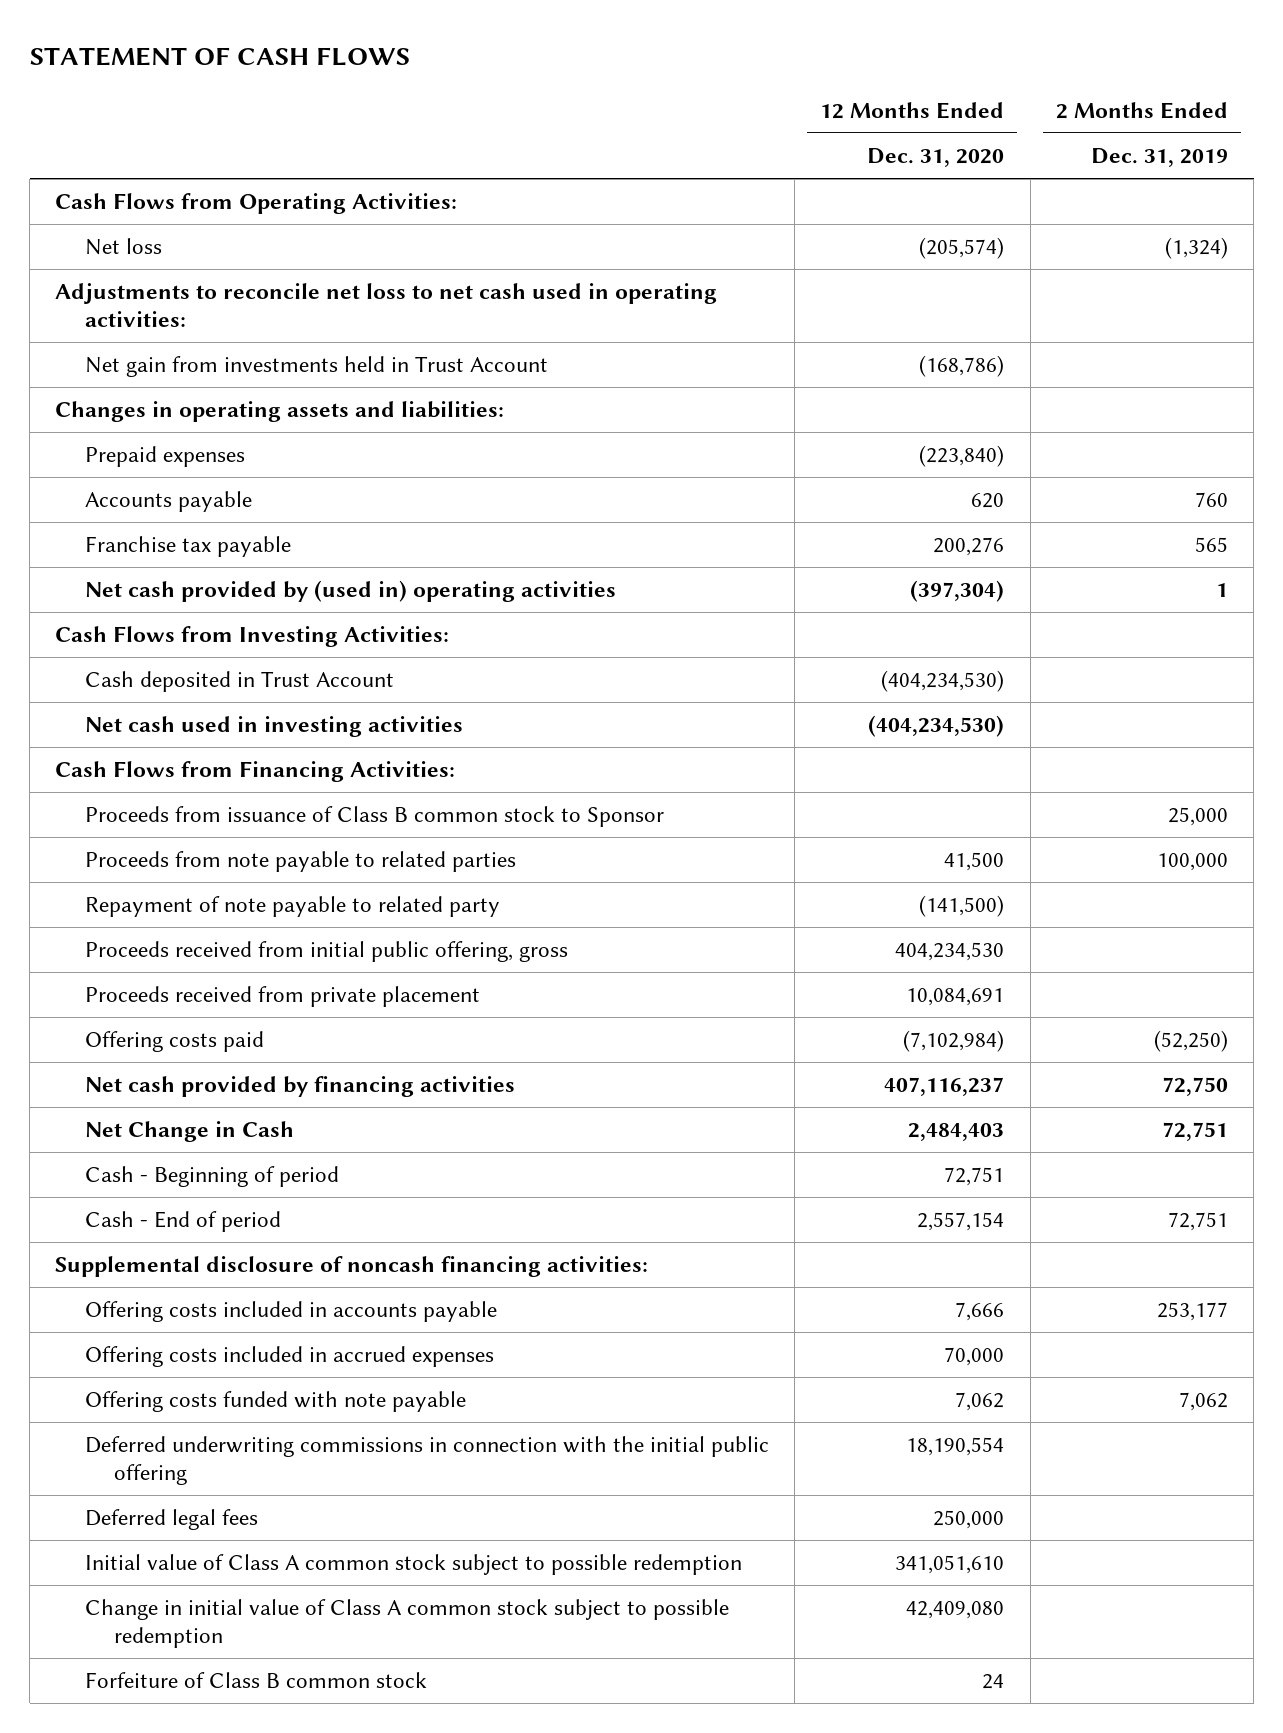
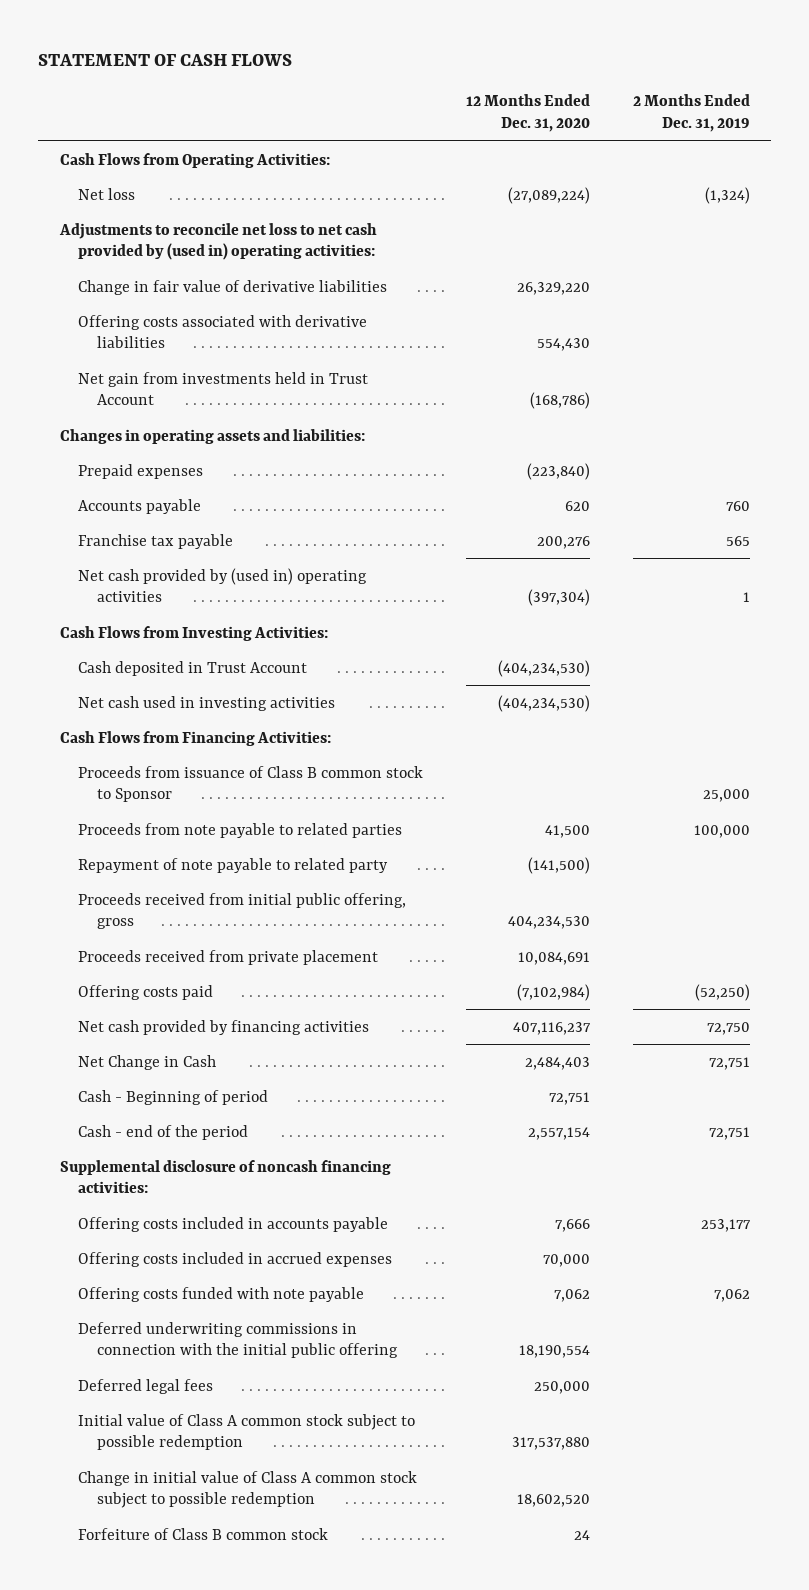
- Net loss | (205,574) | (1,324)
- Adjustments to reconcile net loss to net cash used in operating activities:
+ Net loss | (27,089,224) | (1,324)
+ Adjustments to reconcile net loss to net cash provided by (used in) operating activities:
+ Change in fair value of derivative liabilities | 26,329,220 |
+ Offering costs associated with derivative liabilities | 554,430 |
- Cash - End of period | 2,557,154 | 72,751
+ Cash - end of the period | 2,557,154 | 72,751
- Initial value of Class A common stock subject to possible redemption | 341,051,610 |
- Change in initial value of Class A common stock subject to possible redemption | 42,409,080 |
+ Initial value of Class A common stock subject to possible redemption | 317,537,880 |
+ Change in initial value of Class A common stock subject to possible redemption | 18,602,520 |

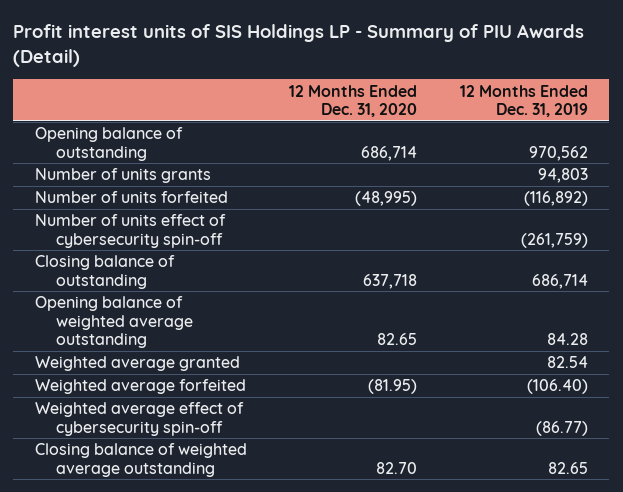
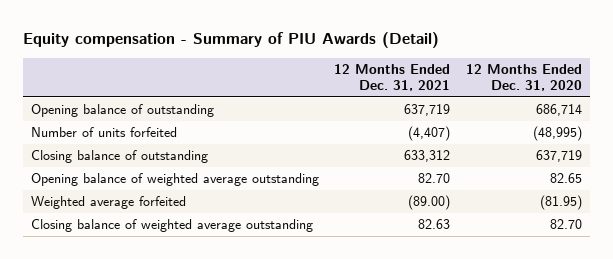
- Profit interest units of SIS Holdings LP - Summary of PIU Awards (Detail)
+ Equity compensation - Summary of PIU Awards (Detail)
- | 12 Months Ended Dec. 31, 2020 | 12 Months Ended Dec. 31, 2019
+ | 12 Months Ended Dec. 31, 2021 | 12 Months Ended Dec. 31, 2020
- Number of units grants | | 94,803
- Number of units effect of cybersecurity spin-off | | (261,759)
- Closing balance of outstanding | 637,718 | 686,714
+ Closing balance of outstanding | 633,312 | 637,719
- Weighted average granted | | 82.54
- Weighted average effect of cybersecurity spin-off | | (86.77)

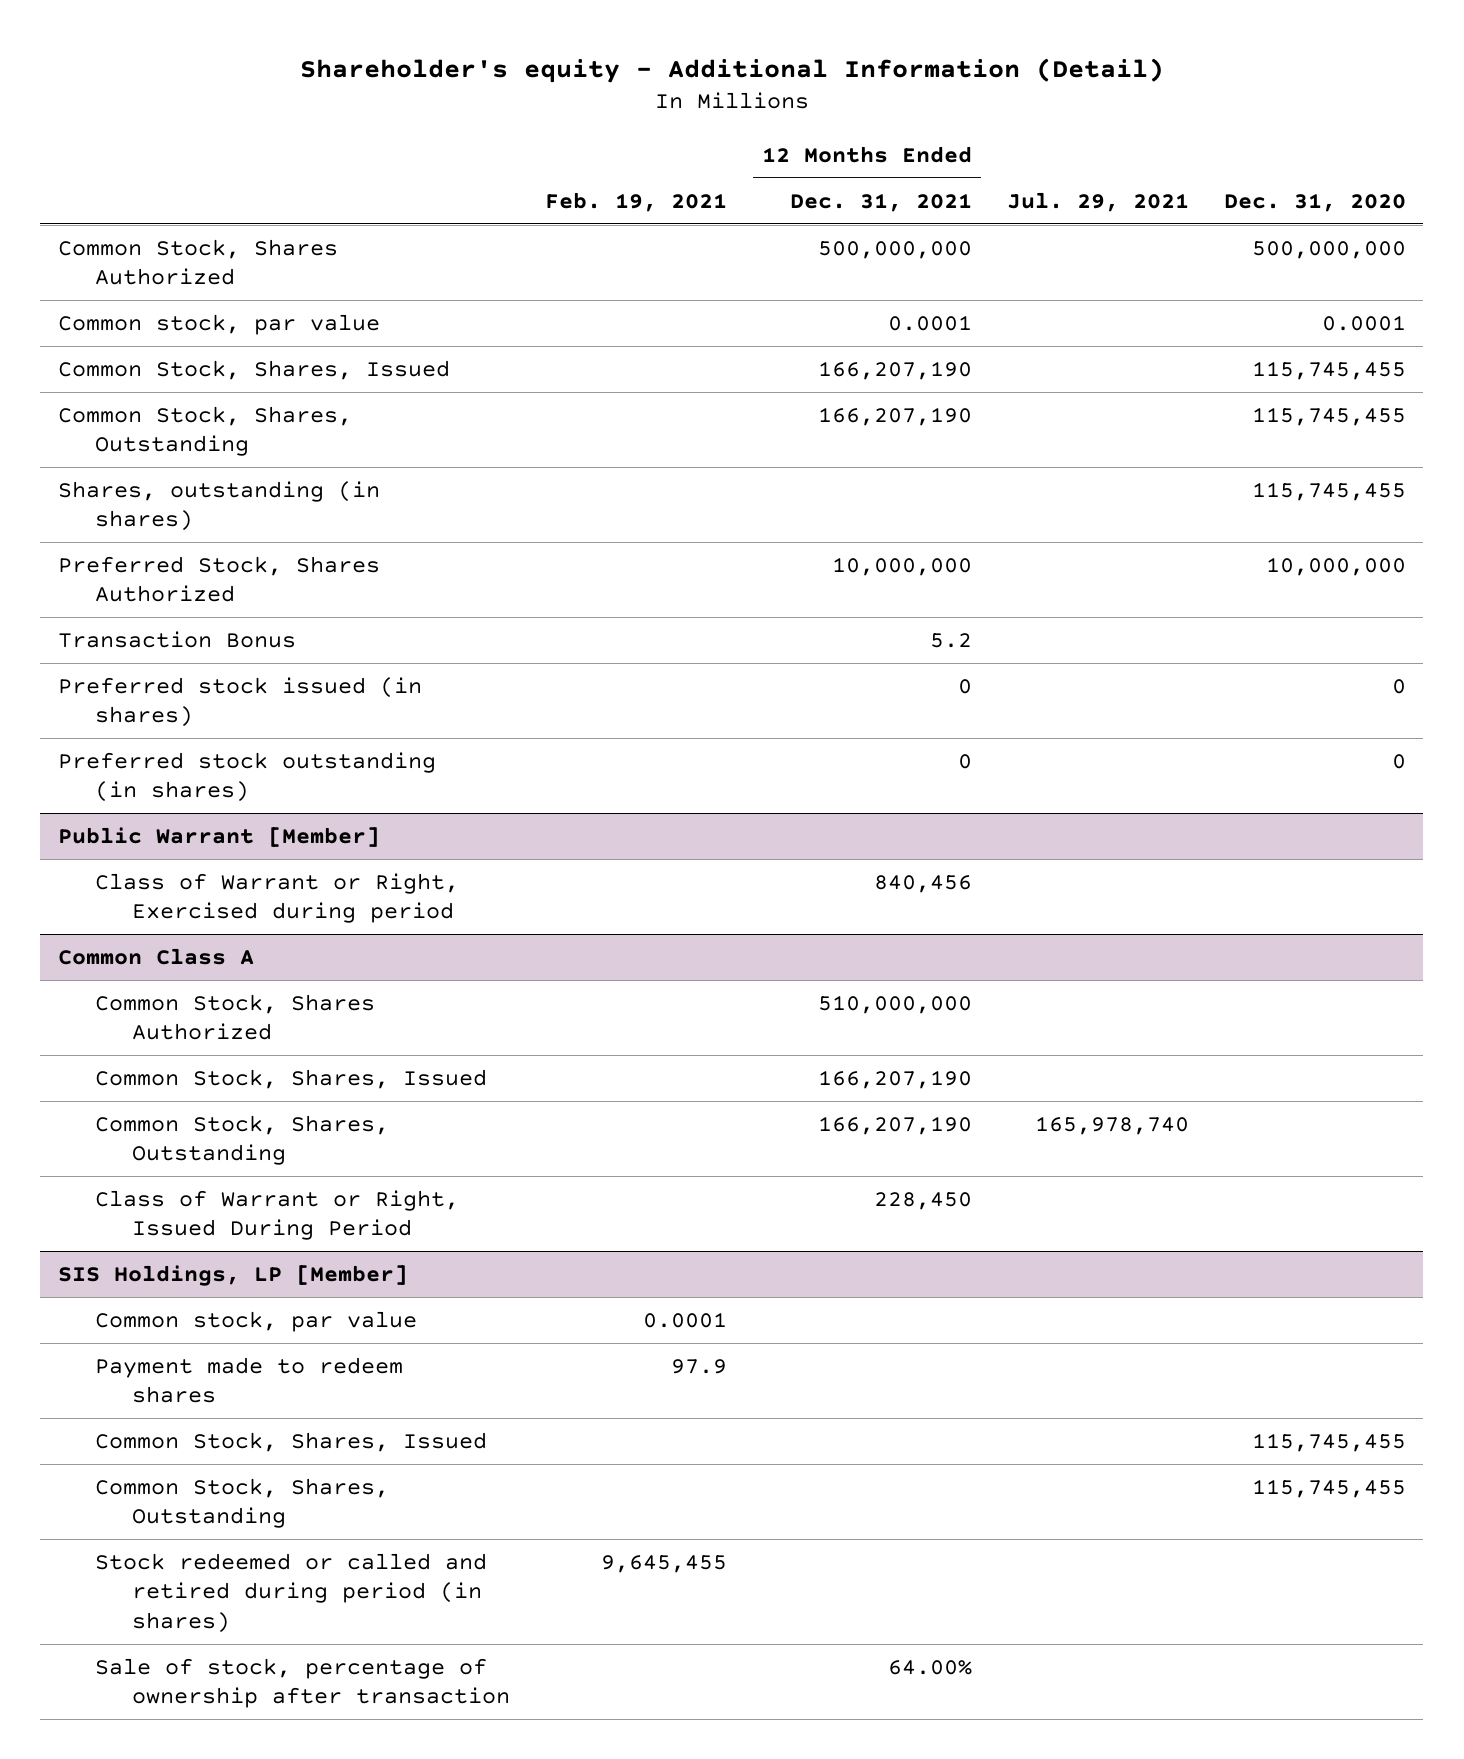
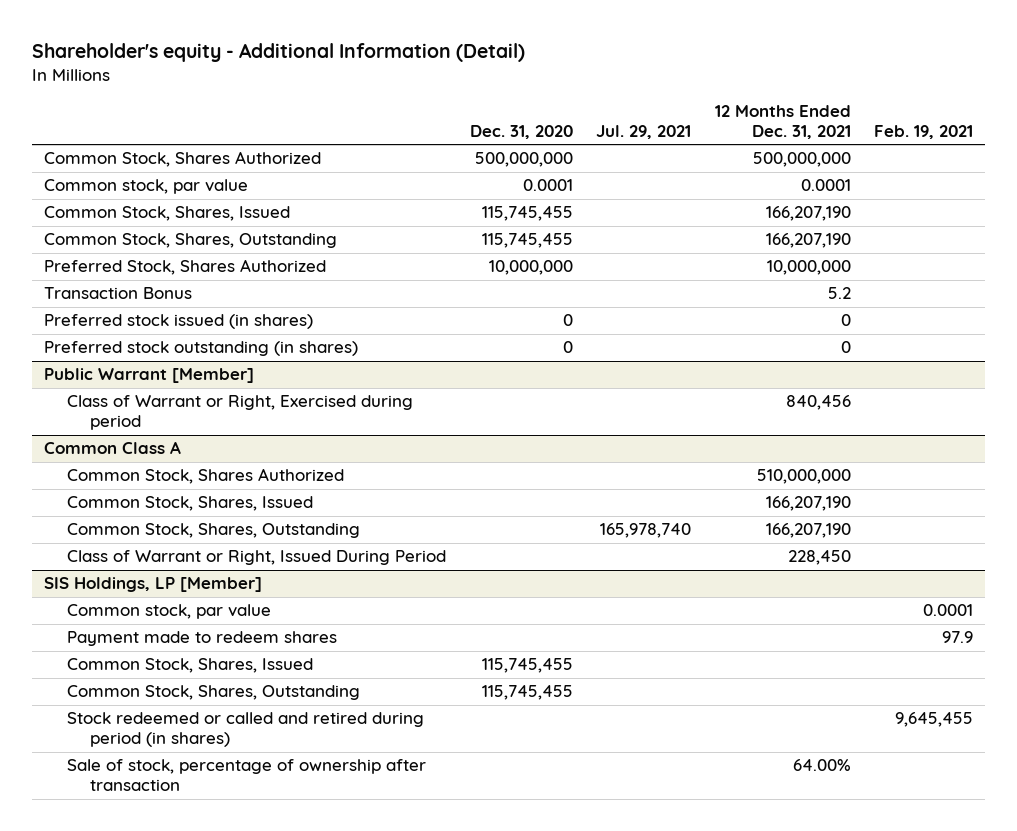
- | Feb. 19, 2021 | 12 Months Ended Dec. 31, 2021 | Jul. 29, 2021 | Dec. 31, 2020
+ | Dec. 31, 2020 | Jul. 29, 2021 | 12 Months Ended Dec. 31, 2021 | Feb. 19, 2021
- Shares, outstanding (in shares) | | | | 115,745,455

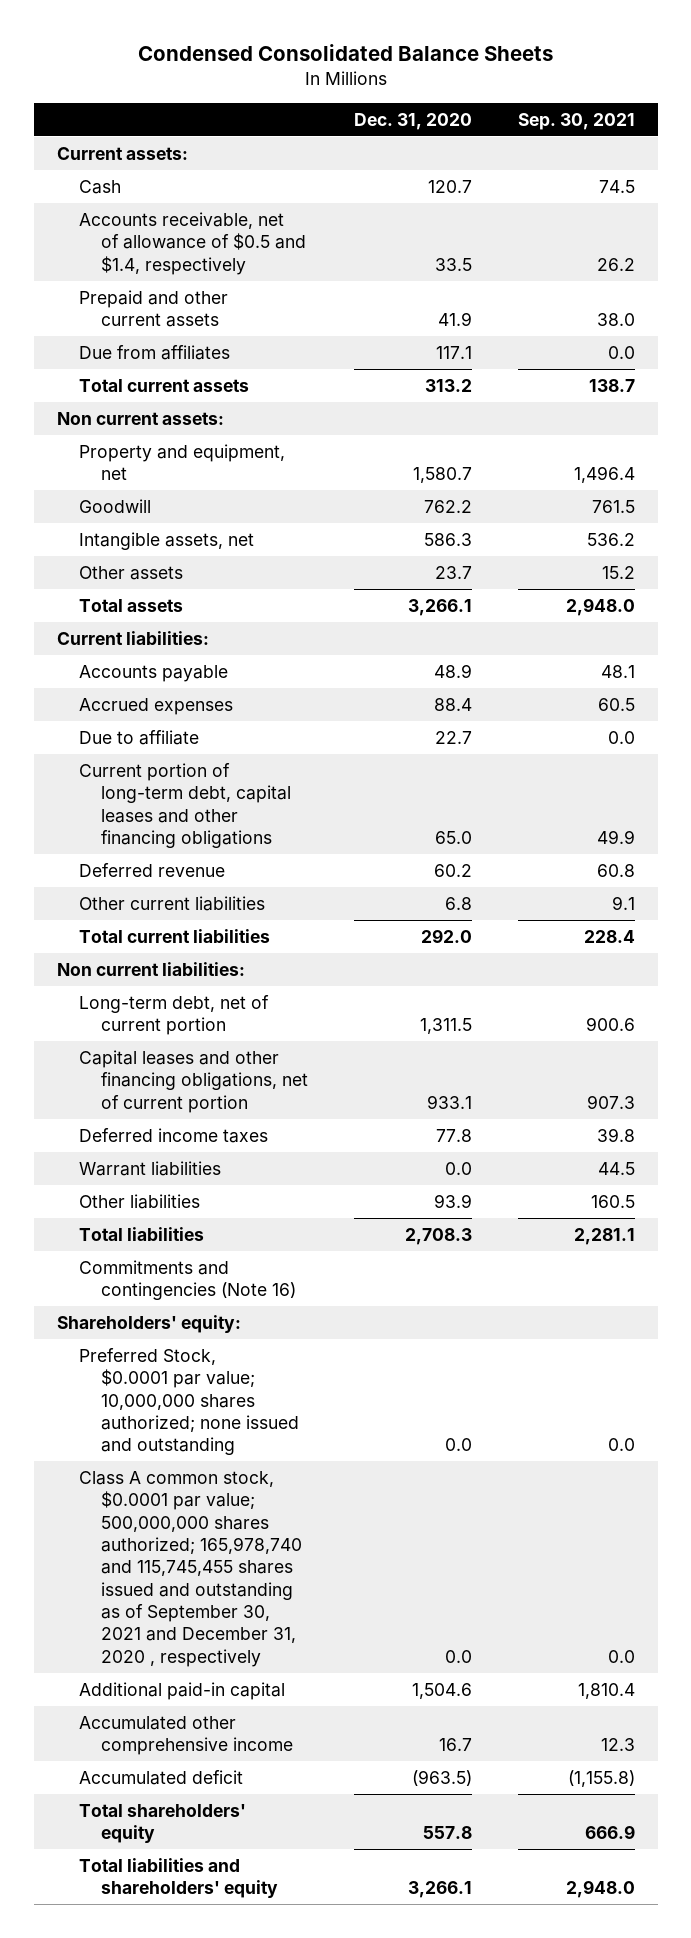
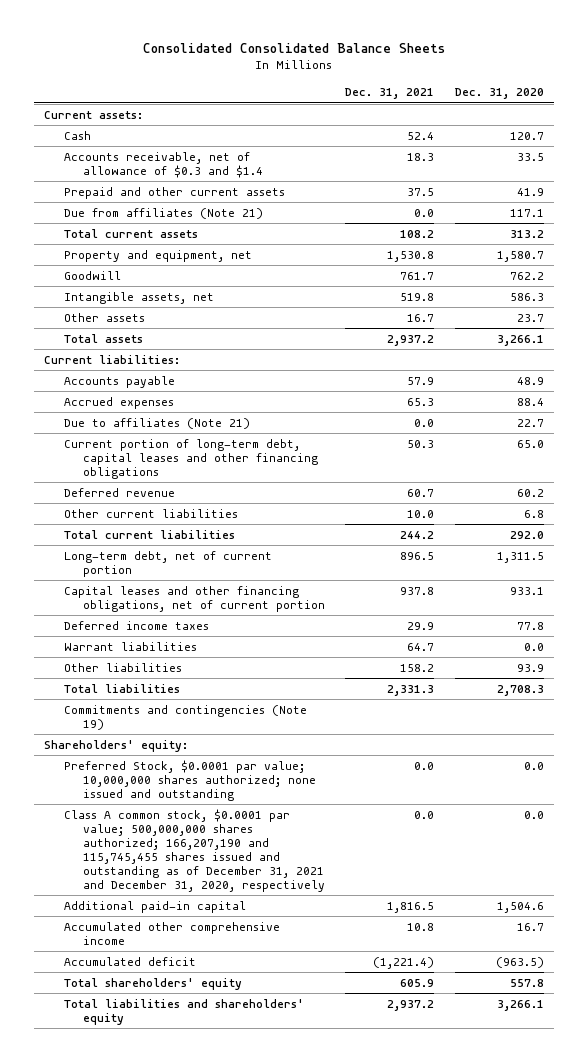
- Condensed Consolidated Balance Sheets
+ Consolidated Consolidated Balance Sheets
- | Dec. 31, 2020 | Sep. 30, 2021
+ | Dec. 31, 2021 | Dec. 31, 2020
- Accounts receivable, net of allowance of $0.5 and $1.4, respectively | 33.5 | 26.2
+ Accounts receivable, net of allowance of $0.3 and $1.4 | 18.3 | 33.5
- Due from affiliates | 117.1 | 0.0
+ Due from affiliates (Note 21) | 0.0 | 117.1
- Non current assets:
- Due to affiliate | 22.7 | 0.0
+ Due to affiliates (Note 21) | 0.0 | 22.7
- Non current liabilities:
- Commitments and contingencies (Note 16)
+ Commitments and contingencies (Note 19)
- Class A common stock, $0.0001 par value; 500,000,000 shares authorized; 165,978,740 and 115,745,455 shares issued and outstanding as of September 30, 2021 and December 31, 2020 , respectively | 0.0 | 0.0
+ Class A common stock, $0.0001 par value; 500,000,000 shares authorized; 166,207,190 and 115,745,455 shares issued and outstanding as of December 31, 2021 and December 31, 2020, respectively | 0.0 | 0.0

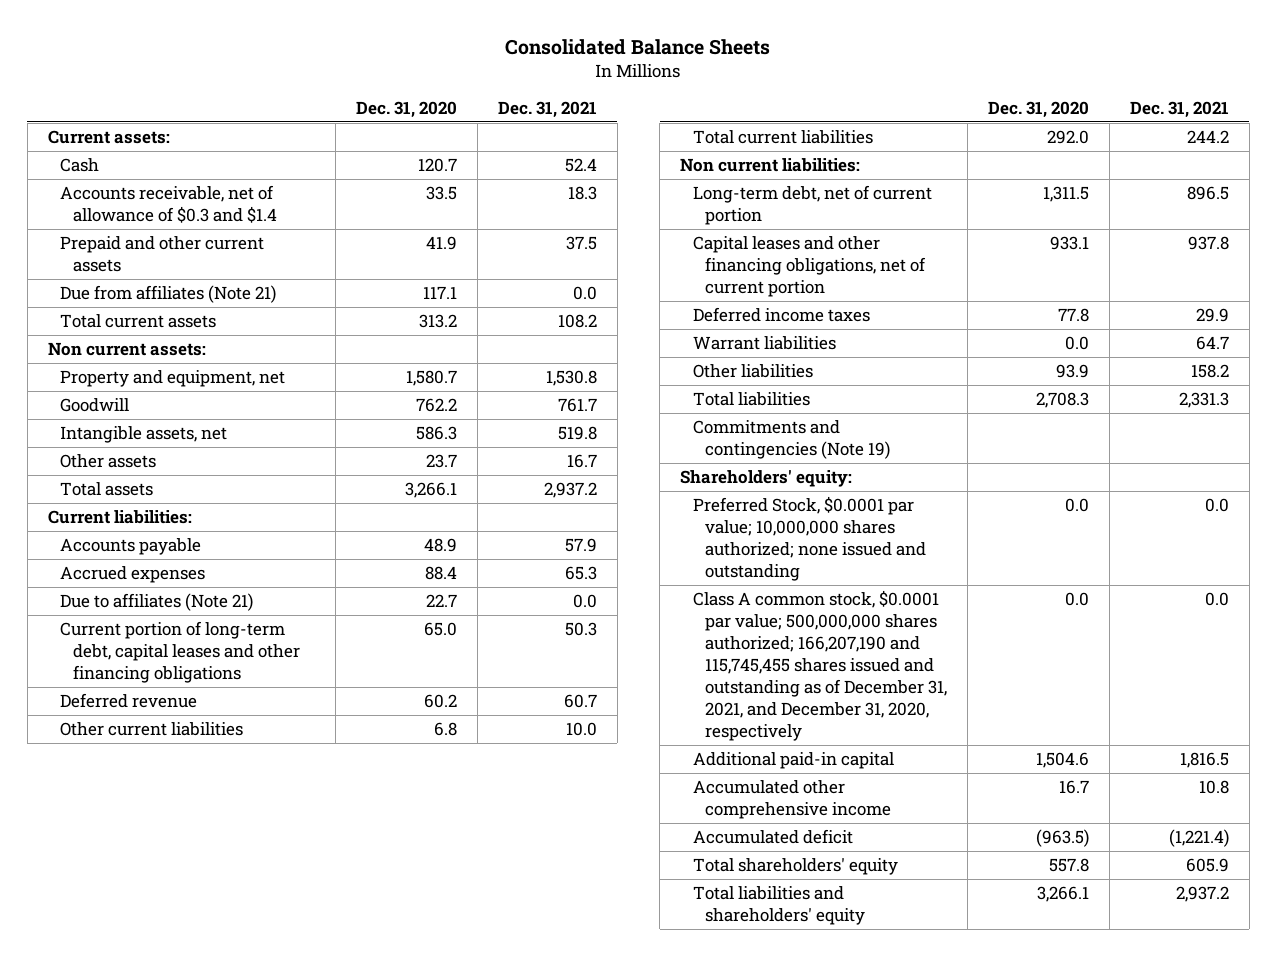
- Consolidated Consolidated Balance Sheets
+ Consolidated Balance Sheets
- | Dec. 31, 2021 | Dec. 31, 2020
+ | Dec. 31, 2020 | Dec. 31, 2021
+ Non current assets:
+ Non current liabilities:
- Class A common stock, $0.0001 par value; 500,000,000 shares authorized; 166,207,190 and 115,745,455 shares issued and outstanding as of December 31, 2021 and December 31, 2020, respectively | 0.0 | 0.0
+ Class A common stock, $0.0001 par value; 500,000,000 shares authorized; 166,207,190 and 115,745,455 shares issued and outstanding as of December 31, 2021, and December 31, 2020, respectively | 0.0 | 0.0

